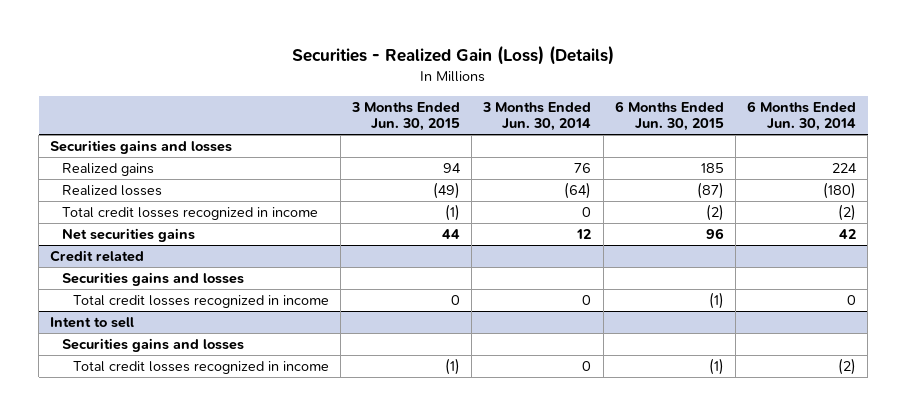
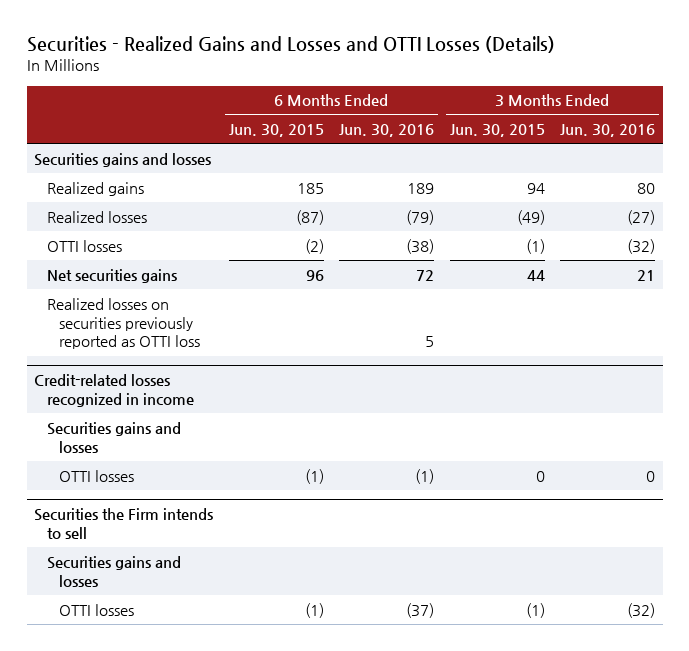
- Securities - Realized Gain (Loss) (Details)
+ Securities - Realized Gains and Losses and OTTI Losses (Details)
- | 3 Months Ended Jun. 30, 2015 | 3 Months Ended Jun. 30, 2014 | 6 Months Ended Jun. 30, 2015 | 6 Months Ended Jun. 30, 2014
+ | 6 Months Ended Jun. 30, 2015 | 6 Months Ended Jun. 30, 2016 | 3 Months Ended Jun. 30, 2015 | 3 Months Ended Jun. 30, 2016
- Total credit losses recognized in income | (1) | 0 | (2) | (2)
+ OTTI losses | (2) | (38) | (1) | (32)
- Credit related
+ Realized losses on securities previously reported as OTTI loss | | 5 | |
+ Credit-related losses recognized in income
- Total credit losses recognized in income | 0 | 0 | (1) | 0
- Intent to sell
+ OTTI losses | (1) | (1) | 0 | 0
+ Securities the Firm intends to sell
- Total credit losses recognized in income | (1) | 0 | (1) | (2)
+ OTTI losses | (1) | (37) | (1) | (32)

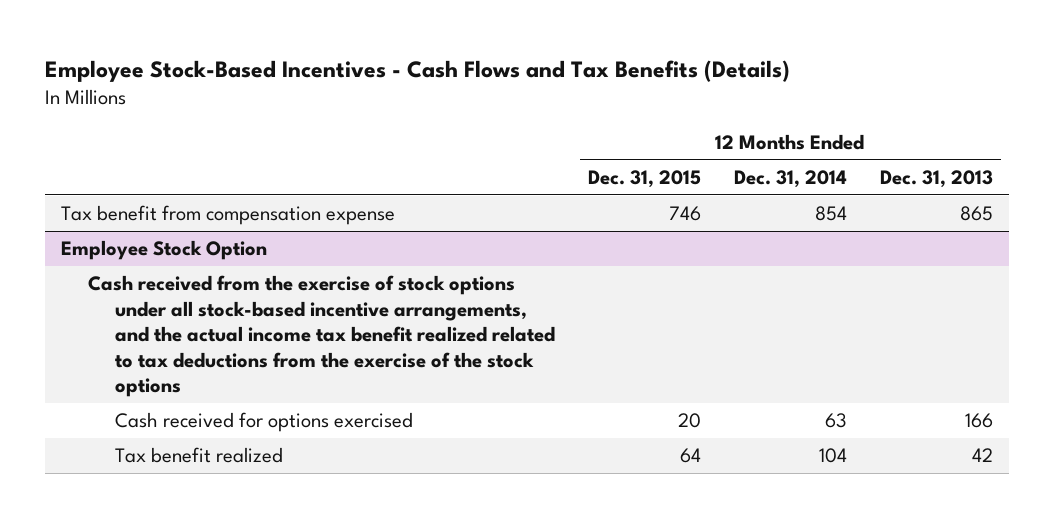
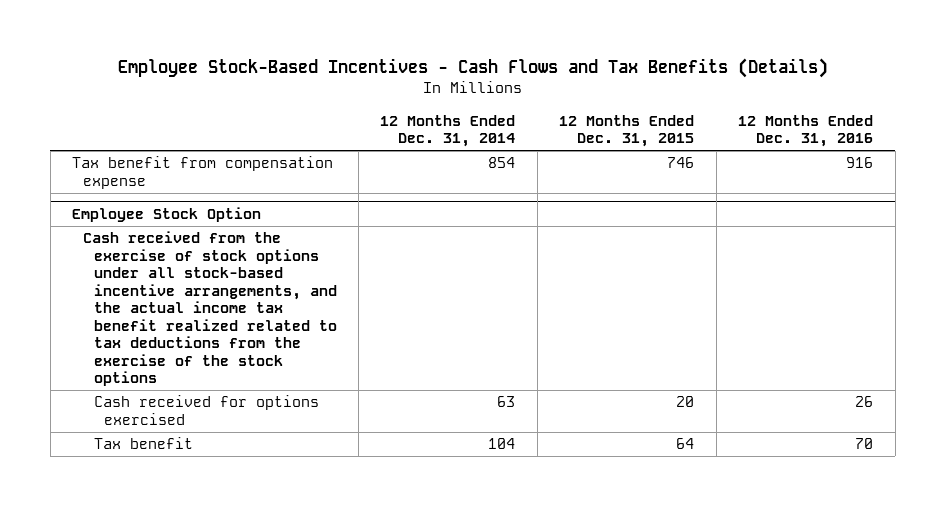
- | 12 Months Ended Dec. 31, 2015 | 12 Months Ended Dec. 31, 2014 | 12 Months Ended Dec. 31, 2013
+ | 12 Months Ended Dec. 31, 2014 | 12 Months Ended Dec. 31, 2015 | 12 Months Ended Dec. 31, 2016
@ Employee Stock Option
- Tax benefit realized | 64 | 104 | 42
+ Tax benefit | 104 | 64 | 70

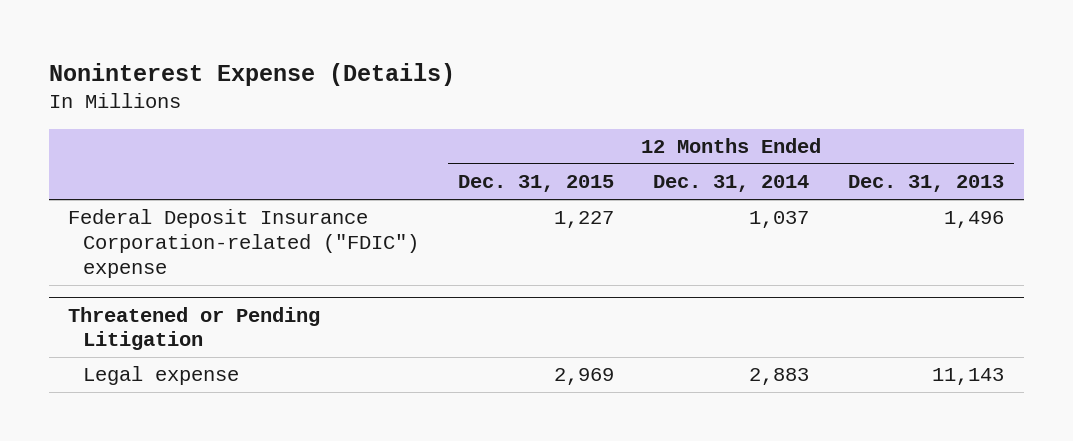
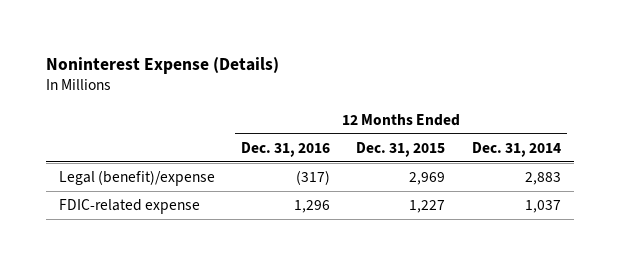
- | 12 Months Ended Dec. 31, 2015 | 12 Months Ended Dec. 31, 2014 | 12 Months Ended Dec. 31, 2013
+ | 12 Months Ended Dec. 31, 2016 | 12 Months Ended Dec. 31, 2015 | 12 Months Ended Dec. 31, 2014
- Federal Deposit Insurance Corporation-related ("FDIC") expense | 1,227 | 1,037 | 1,496
- Threatened or Pending Litigation
- Legal expense | 2,969 | 2,883 | 11,143
+ Legal (benefit)/expense | (317) | 2,969 | 2,883
+ FDIC-related expense | 1,296 | 1,227 | 1,037

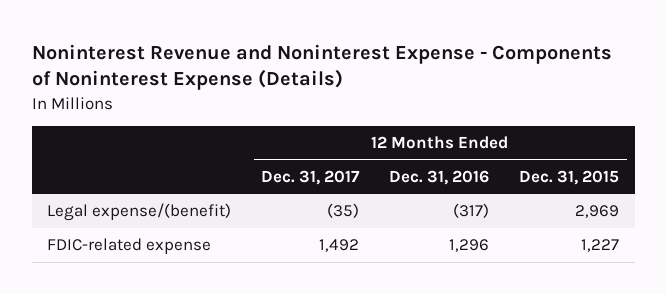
- Noninterest Expense (Details)
+ Noninterest Revenue and Noninterest Expense - Components of Noninterest Expense (Details)
- | 12 Months Ended Dec. 31, 2016 | 12 Months Ended Dec. 31, 2015 | 12 Months Ended Dec. 31, 2014
+ | 12 Months Ended Dec. 31, 2017 | 12 Months Ended Dec. 31, 2016 | 12 Months Ended Dec. 31, 2015
- Legal (benefit)/expense | (317) | 2,969 | 2,883
+ Legal expense/(benefit) | (35) | (317) | 2,969

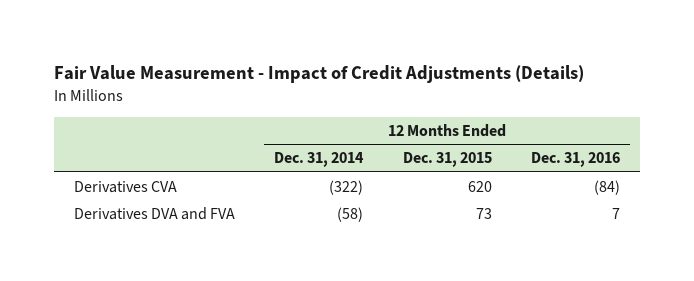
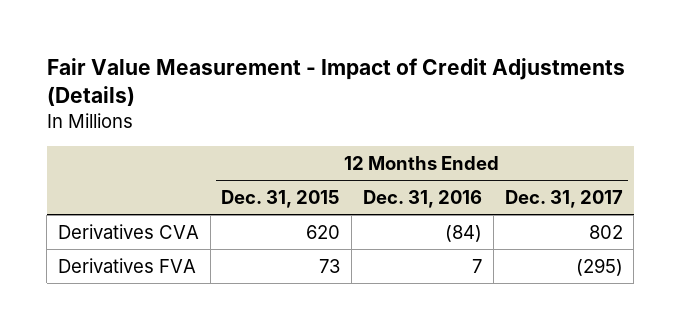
- | 12 Months Ended Dec. 31, 2014 | 12 Months Ended Dec. 31, 2015 | 12 Months Ended Dec. 31, 2016
+ | 12 Months Ended Dec. 31, 2015 | 12 Months Ended Dec. 31, 2016 | 12 Months Ended Dec. 31, 2017
- Derivatives DVA and FVA | (58) | 73 | 7
+ Derivatives FVA | 73 | 7 | (295)

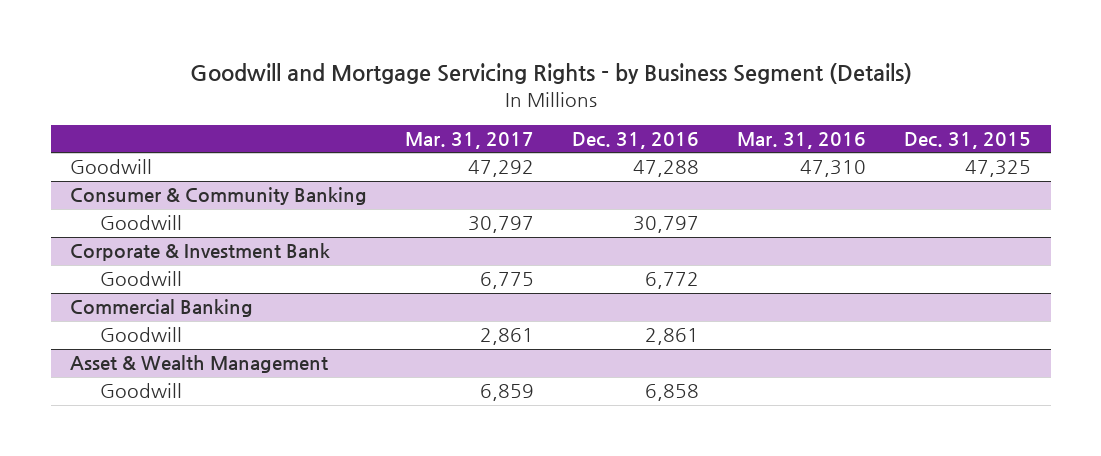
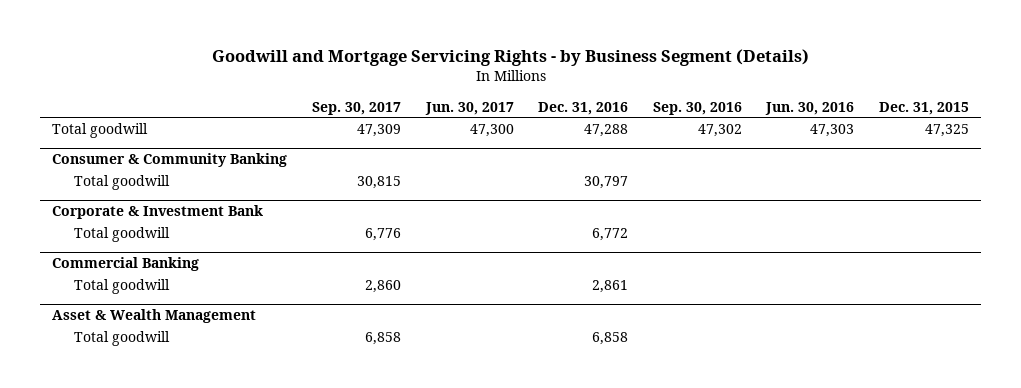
- | Mar. 31, 2017 | Dec. 31, 2016 | Mar. 31, 2016 | Dec. 31, 2015
+ | Sep. 30, 2017 | Jun. 30, 2017 | Dec. 31, 2016 | Sep. 30, 2016 | Jun. 30, 2016 | Dec. 31, 2015
- Goodwill | 47,292 | 47,288 | 47,310 | 47,325
+ Total goodwill | 47,309 | 47,300 | 47,288 | 47,302 | 47,303 | 47,325
@ Consumer & Community Banking
- Goodwill | 30,797 | 30,797 | |
+ Total goodwill | 30,815 | | 30,797 | | |
@ Corporate & Investment Bank
- Goodwill | 6,775 | 6,772 | |
+ Total goodwill | 6,776 | | 6,772 | | |
@ Commercial Banking
- Goodwill | 2,861 | 2,861 | |
+ Total goodwill | 2,860 | | 2,861 | | |
@ Asset & Wealth Management
- Goodwill | 6,859 | 6,858 | |
+ Total goodwill | 6,858 | | 6,858 | | |

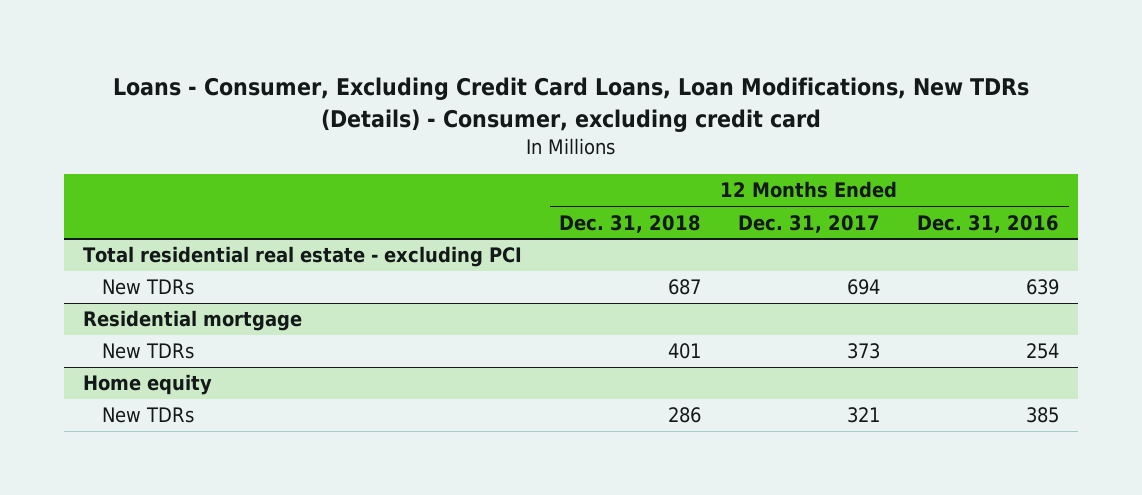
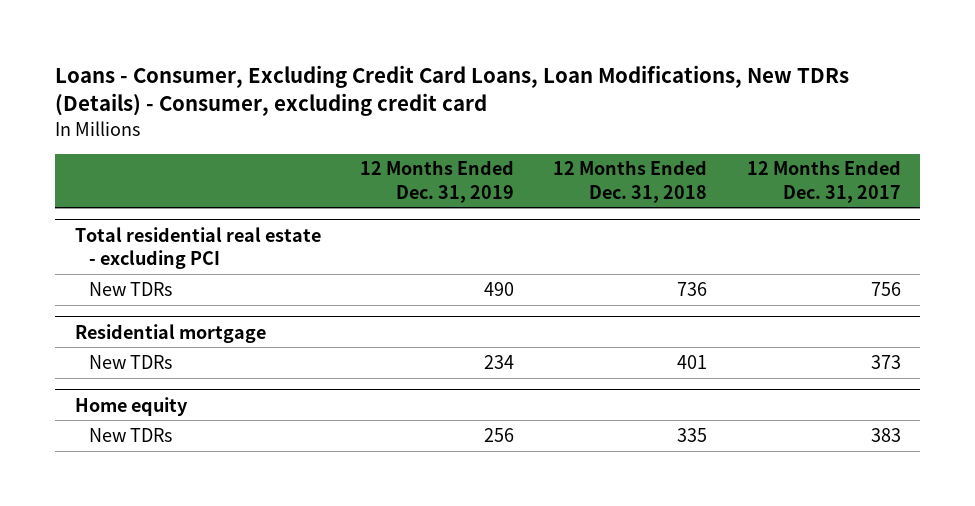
- | 12 Months Ended Dec. 31, 2018 | 12 Months Ended Dec. 31, 2017 | 12 Months Ended Dec. 31, 2016
+ | 12 Months Ended Dec. 31, 2019 | 12 Months Ended Dec. 31, 2018 | 12 Months Ended Dec. 31, 2017
@ Total residential real estate - excluding PCI
- New TDRs | 687 | 694 | 639
+ New TDRs | 490 | 736 | 756
@ Home equity
- New TDRs | 286 | 321 | 385
+ New TDRs | 256 | 335 | 383

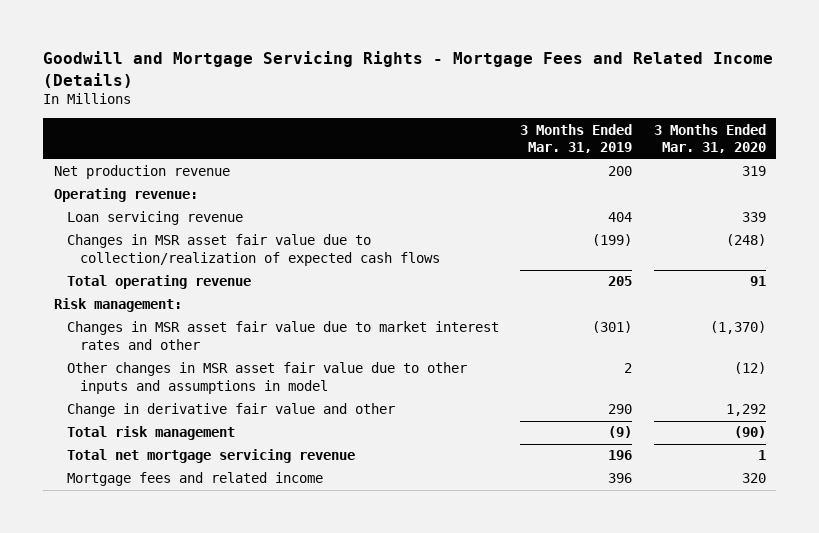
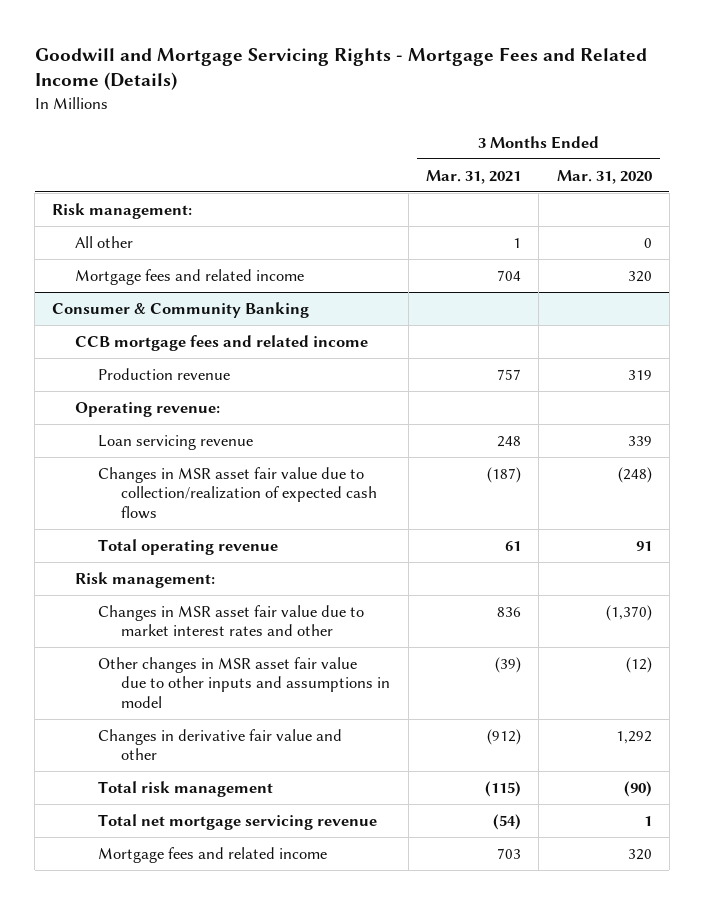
- | 3 Months Ended Mar. 31, 2019 | 3 Months Ended Mar. 31, 2020
+ | 3 Months Ended Mar. 31, 2021 | 3 Months Ended Mar. 31, 2020
- Net production revenue | 200 | 319
+ Risk management:
+ All other | 1 | 0
+ Mortgage fees and related income | 704 | 320
+ Consumer & Community Banking
+ CCB mortgage fees and related income
+ Production revenue | 757 | 319
- Change in derivative fair value and other | 290 | 1,292
+ Changes in derivative fair value and other | (912) | 1,292

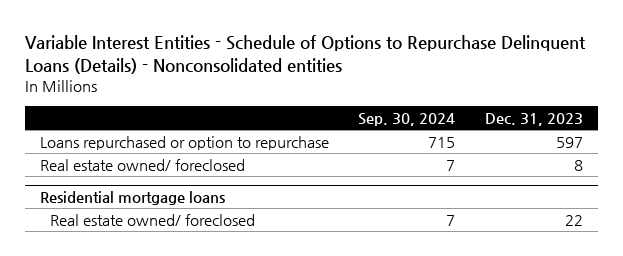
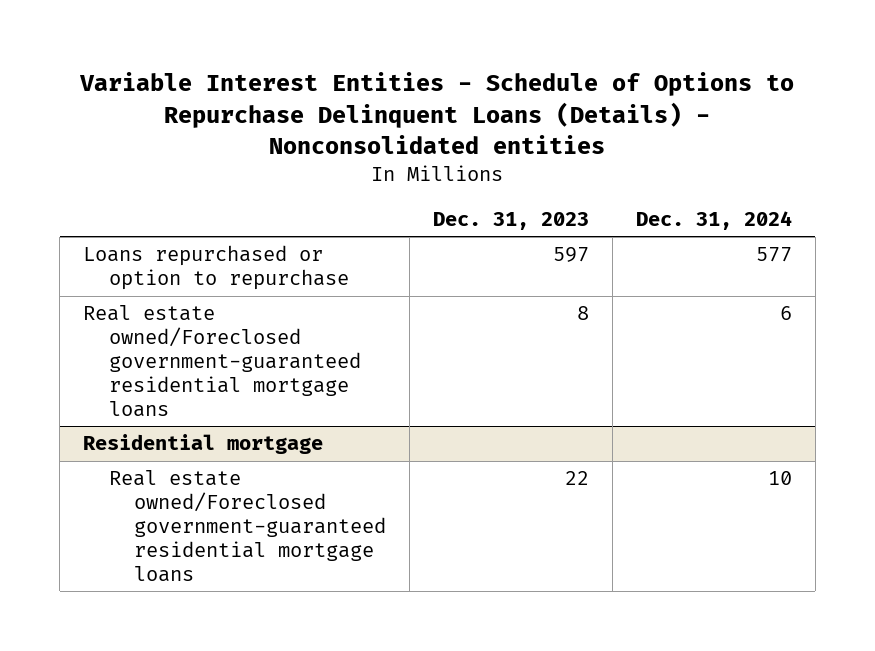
- | Sep. 30, 2024 | Dec. 31, 2023
+ | Dec. 31, 2023 | Dec. 31, 2024
- Real estate owned/ foreclosed | 7 | 8
- Residential mortgage loans
- Real estate owned/ foreclosed | 7 | 22
+ Real estate owned/Foreclosed government-guaranteed residential mortgage loans | 8 | 6
+ Residential mortgage
+ Real estate owned/Foreclosed government-guaranteed residential mortgage loans | 22 | 10

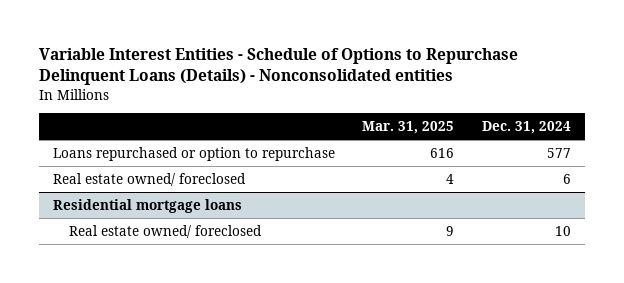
- | Dec. 31, 2023 | Dec. 31, 2024
+ | Mar. 31, 2025 | Dec. 31, 2024
- Real estate owned/Foreclosed government-guaranteed residential mortgage loans | 8 | 6
- Residential mortgage
- Real estate owned/Foreclosed government-guaranteed residential mortgage loans | 22 | 10
+ Real estate owned/ foreclosed | 4 | 6
+ Residential mortgage loans
+ Real estate owned/ foreclosed | 9 | 10

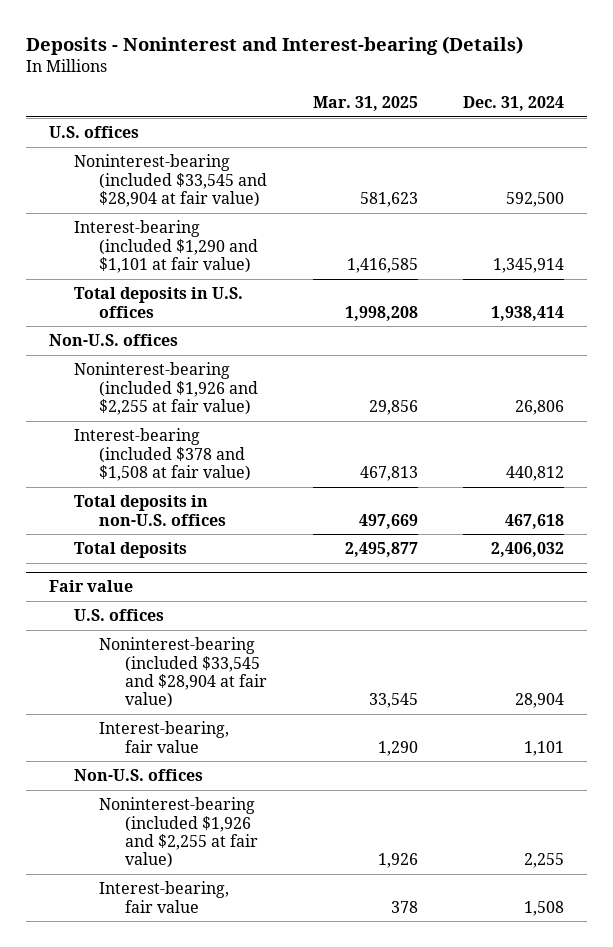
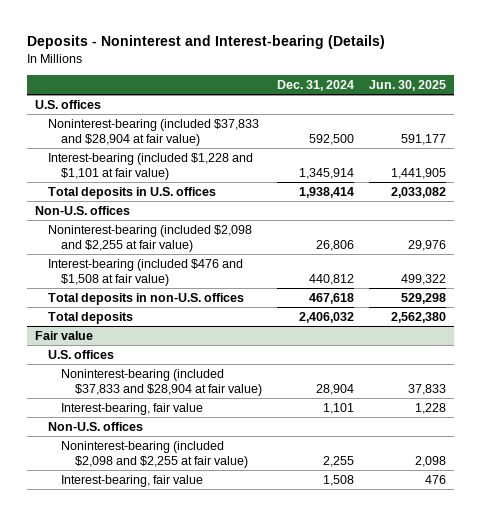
- | Mar. 31, 2025 | Dec. 31, 2024
+ | Dec. 31, 2024 | Jun. 30, 2025
- Noninterest-bearing (included $33,545 and $28,904 at fair value) | 581,623 | 592,500
- Interest-bearing (included $1,290 and $1,101 at fair value) | 1,416,585 | 1,345,914
+ Noninterest-bearing (included $37,833 and $28,904 at fair value) | 592,500 | 591,177
+ Interest-bearing (included $1,228 and $1,101 at fair value) | 1,345,914 | 1,441,905
- Noninterest-bearing (included $1,926 and $2,255 at fair value) | 29,856 | 26,806
- Interest-bearing (included $378 and $1,508 at fair value) | 467,813 | 440,812
+ Noninterest-bearing (included $2,098 and $2,255 at fair value) | 26,806 | 29,976
+ Interest-bearing (included $476 and $1,508 at fair value) | 440,812 | 499,322
@ Fair value
- Noninterest-bearing (included $33,545 and $28,904 at fair value) | 33,545 | 28,904
+ Noninterest-bearing (included $37,833 and $28,904 at fair value) | 28,904 | 37,833
- Noninterest-bearing (included $1,926 and $2,255 at fair value) | 1,926 | 2,255
+ Noninterest-bearing (included $2,098 and $2,255 at fair value) | 2,255 | 2,098

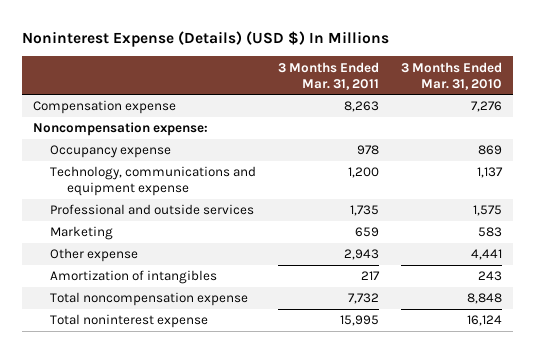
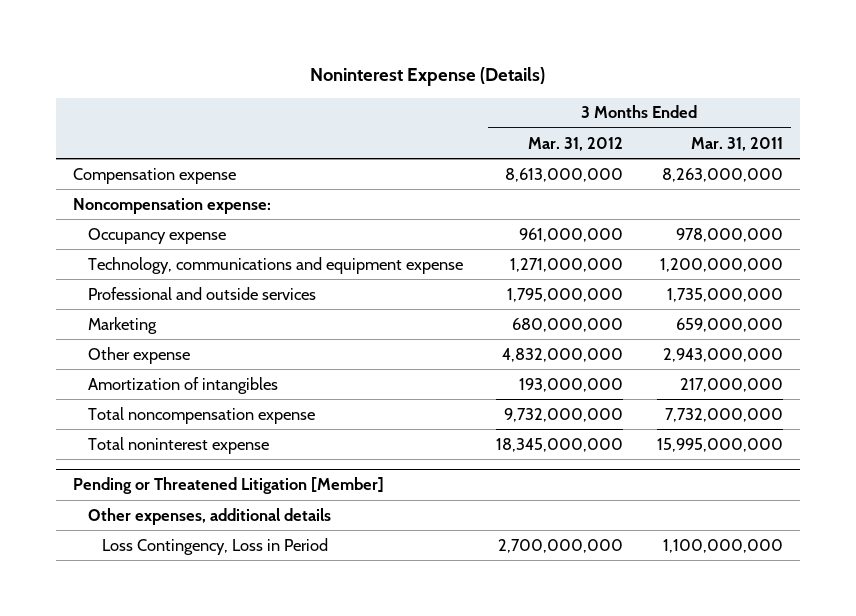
- Noninterest Expense (Details) (USD $) In Millions
+ Noninterest Expense (Details)
- | 3 Months Ended Mar. 31, 2011 | 3 Months Ended Mar. 31, 2010
+ | 3 Months Ended Mar. 31, 2012 | 3 Months Ended Mar. 31, 2011
- Compensation expense | 8,263 | 7,276
+ Compensation expense | 8,613,000,000 | 8,263,000,000
- Occupancy expense | 978 | 869
- Technology, communications and equipment expense | 1,200 | 1,137
- Professional and outside services | 1,735 | 1,575
- Marketing | 659 | 583
- Other expense | 2,943 | 4,441
- Amortization of intangibles | 217 | 243
- Total noncompensation expense | 7,732 | 8,848
- Total noninterest expense | 15,995 | 16,124
+ Occupancy expense | 961,000,000 | 978,000,000
+ Technology, communications and equipment expense | 1,271,000,000 | 1,200,000,000
+ Professional and outside services | 1,795,000,000 | 1,735,000,000
+ Marketing | 680,000,000 | 659,000,000
+ Other expense | 4,832,000,000 | 2,943,000,000
+ Amortization of intangibles | 193,000,000 | 217,000,000
+ Total noncompensation expense | 9,732,000,000 | 7,732,000,000
+ Total noninterest expense | 18,345,000,000 | 15,995,000,000
+ Pending or Threatened Litigation [Member]
+ Other expenses, additional details
+ Loss Contingency, Loss in Period | 2,700,000,000 | 1,100,000,000

